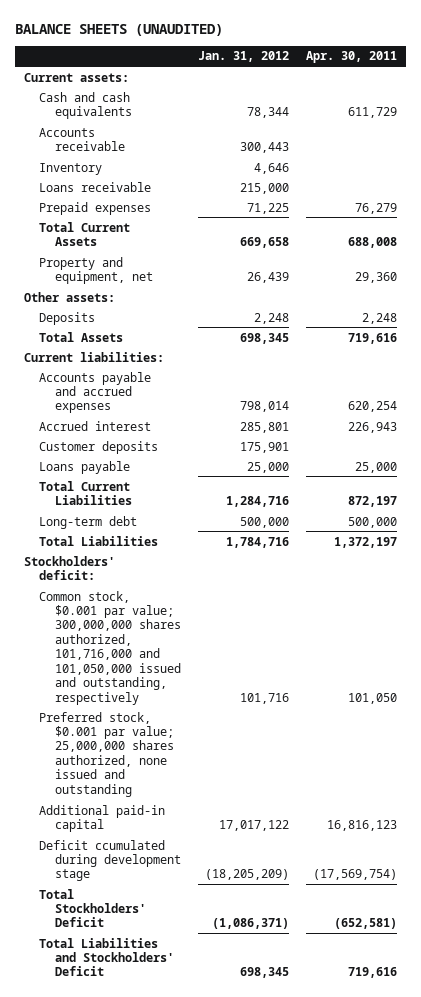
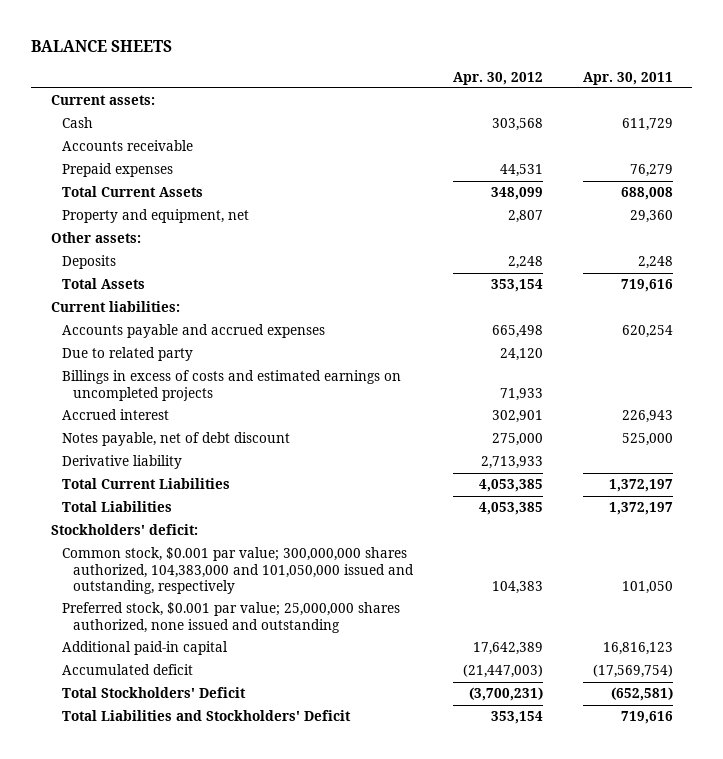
- BALANCE SHEETS (UNAUDITED)
+ BALANCE SHEETS
- | Jan. 31, 2012 | Apr. 30, 2011
+ | Apr. 30, 2012 | Apr. 30, 2011
- Cash and cash equivalents | 78,344 | 611,729
+ Cash | 303,568 | 611,729
- Inventory | 4,646 |
- Loans receivable | 215,000 |
+ Due to related party | 24,120 |
+ Billings in excess of costs and estimated earnings on uncompleted projects | 71,933 |
- Customer deposits | 175,901 |
- Loans payable | 25,000 | 25,000
- Total Current Liabilities | 1,284,716 | 872,197
- Long-term debt | 500,000 | 500,000
+ Notes payable, net of debt discount | 275,000 | 525,000
+ Derivative liability | 2,713,933 |
+ Total Current Liabilities | 4,053,385 | 1,372,197
- Common stock, $0.001 par value; 300,000,000 shares authorized, 101,716,000 and 101,050,000 issued and outstanding, respectively | 101,716 | 101,050
+ Common stock, $0.001 par value; 300,000,000 shares authorized, 104,383,000 and 101,050,000 issued and outstanding, respectively | 104,383 | 101,050
- Deficit ccumulated during development stage | (18,205,209) | (17,569,754)
+ Accumulated deficit | (21,447,003) | (17,569,754)

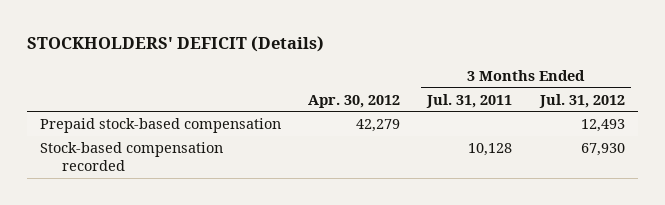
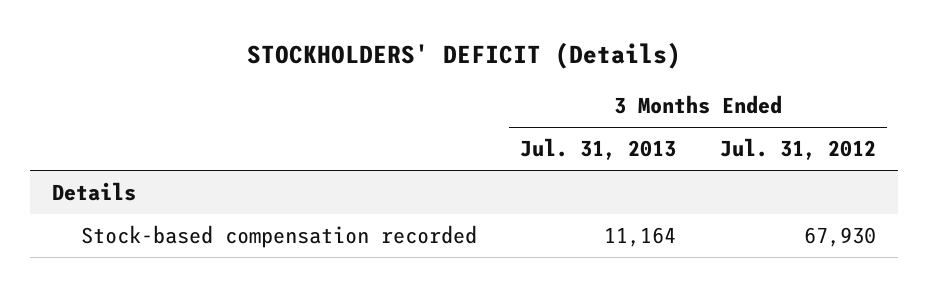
- | Apr. 30, 2012 | 3 Months Ended Jul. 31, 2011 | 3 Months Ended Jul. 31, 2012
+ | 3 Months Ended Jul. 31, 2013 | 3 Months Ended Jul. 31, 2012
- Prepaid stock-based compensation | 42,279 | | 12,493
+ Details

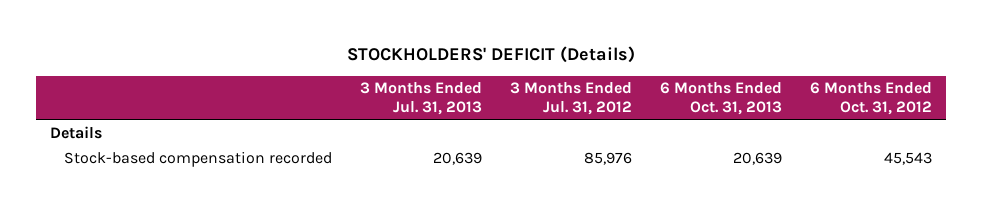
- | 3 Months Ended Jul. 31, 2013 | 3 Months Ended Jul. 31, 2012
+ | 3 Months Ended Jul. 31, 2013 | 3 Months Ended Jul. 31, 2012 | 6 Months Ended Oct. 31, 2013 | 6 Months Ended Oct. 31, 2012
- Stock-based compensation recorded | 11,164 | 67,930
+ Stock-based compensation recorded | 20,639 | 85,976 | 20,639 | 45,543

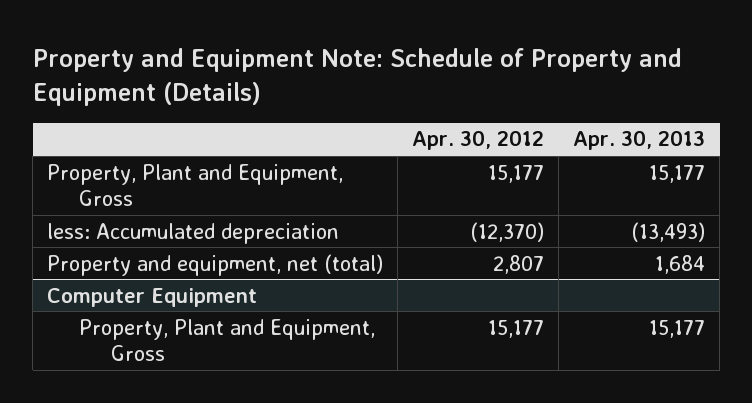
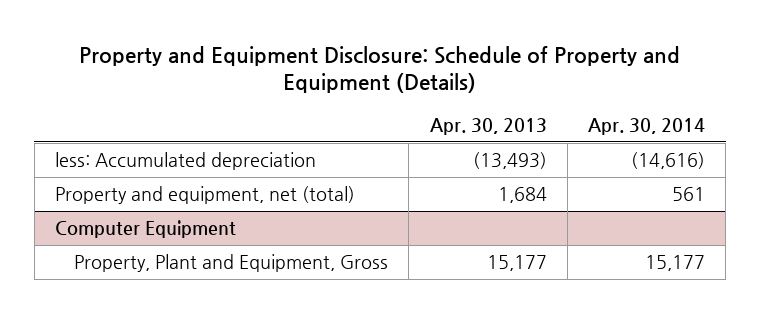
- Property and Equipment Note: Schedule of Property and Equipment (Details)
+ Property and Equipment Disclosure: Schedule of Property and Equipment (Details)
- | Apr. 30, 2012 | Apr. 30, 2013
+ | Apr. 30, 2013 | Apr. 30, 2014
- Property, Plant and Equipment, Gross | 15,177 | 15,177

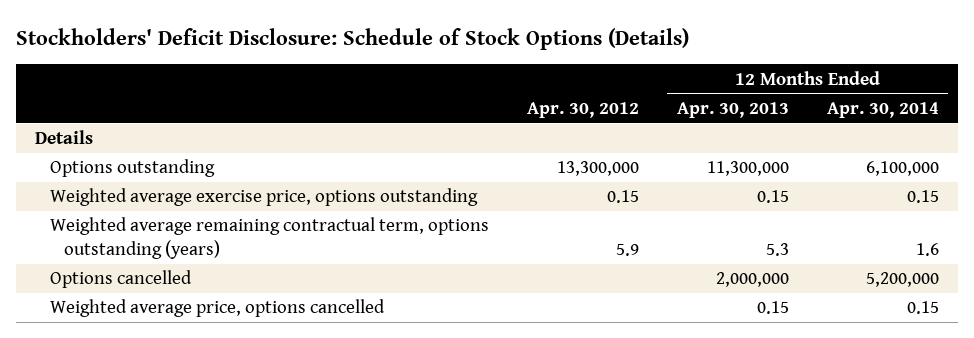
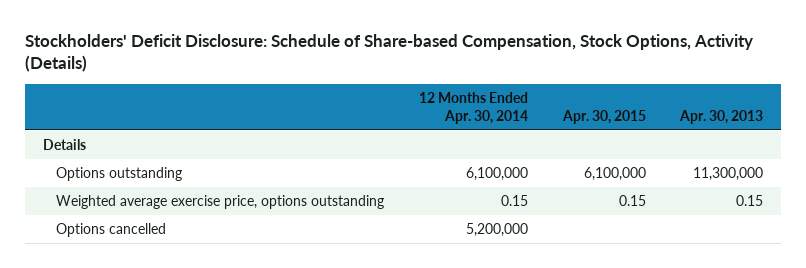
- Stockholders' Deficit Disclosure: Schedule of Stock Options (Details)
+ Stockholders' Deficit Disclosure: Schedule of Share-based Compensation, Stock Options, Activity (Details)
- | Apr. 30, 2012 | 12 Months Ended Apr. 30, 2013 | 12 Months Ended Apr. 30, 2014
+ | 12 Months Ended Apr. 30, 2014 | Apr. 30, 2015 | Apr. 30, 2013
- Weighted average remaining contractual term, options outstanding (years) | 5.9 | 5.3 | 1.6
- Weighted average price, options cancelled | | 0.15 | 0.15

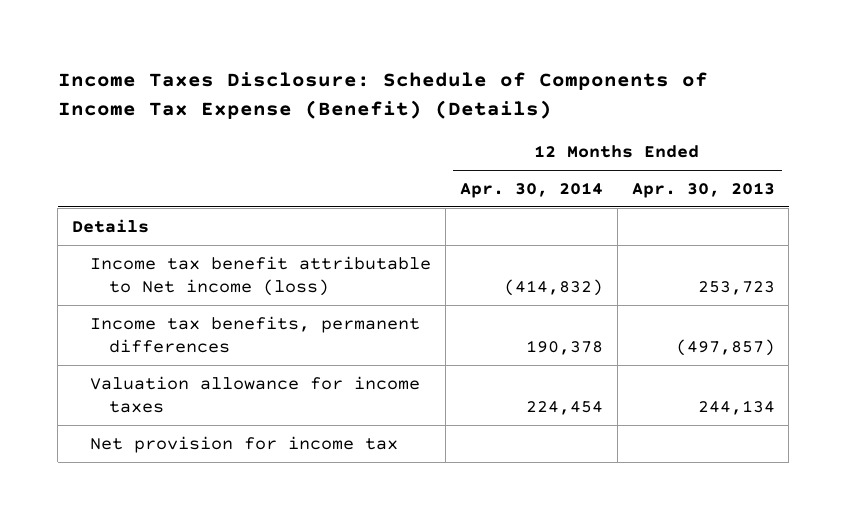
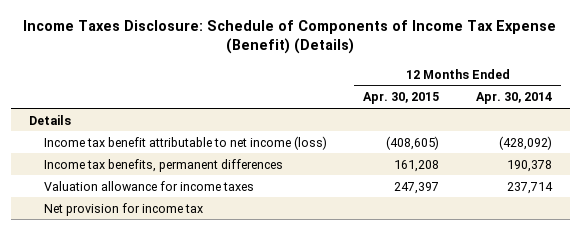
- | 12 Months Ended Apr. 30, 2014 | 12 Months Ended Apr. 30, 2013
+ | 12 Months Ended Apr. 30, 2015 | 12 Months Ended Apr. 30, 2014
- Income tax benefit attributable to Net income (loss) | (414,832) | 253,723
+ Income tax benefit attributable to net income (loss) | (408,605) | (428,092)
- Valuation allowance for income taxes | 224,454 | 244,134
+ Valuation allowance for income taxes | 247,397 | 237,714

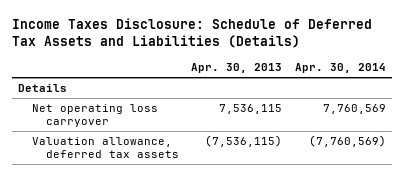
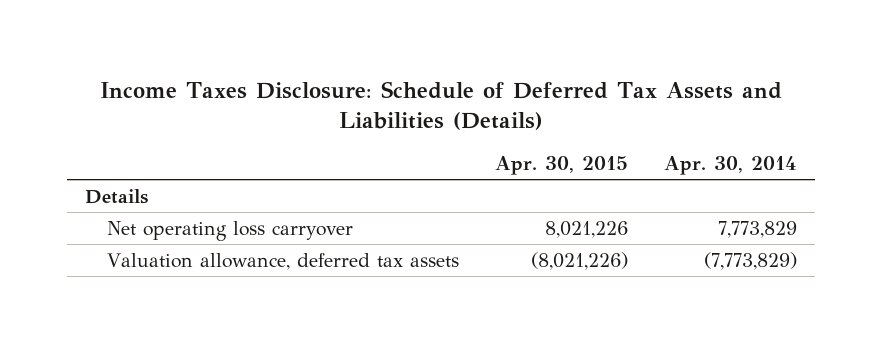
- | Apr. 30, 2013 | Apr. 30, 2014
+ | Apr. 30, 2015 | Apr. 30, 2014
- Net operating loss carryover | 7,536,115 | 7,760,569
- Valuation allowance, deferred tax assets | (7,536,115) | (7,760,569)
+ Net operating loss carryover | 8,021,226 | 7,773,829
+ Valuation allowance, deferred tax assets | (8,021,226) | (7,773,829)

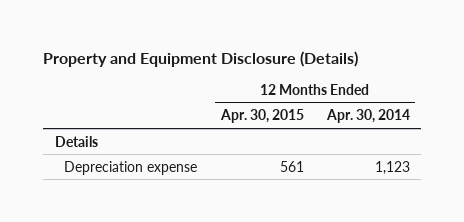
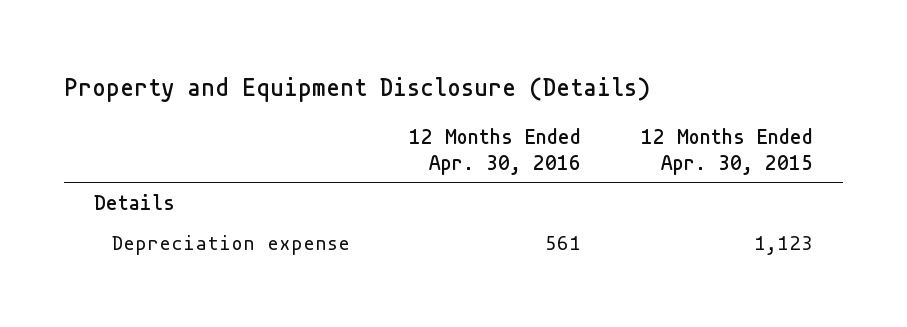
- | 12 Months Ended Apr. 30, 2015 | 12 Months Ended Apr. 30, 2014
+ | 12 Months Ended Apr. 30, 2016 | 12 Months Ended Apr. 30, 2015
- Depreciation expense | 561 | 1,123
+ Depreciation expense | 561 | 1,123

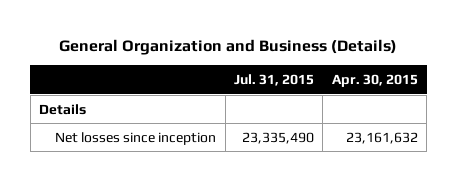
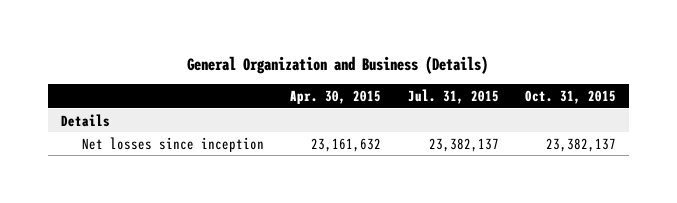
- | Jul. 31, 2015 | Apr. 30, 2015
+ | Apr. 30, 2015 | Jul. 31, 2015 | Oct. 31, 2015
- Net losses since inception | 23,335,490 | 23,161,632
+ Net losses since inception | 23,161,632 | 23,382,137 | 23,382,137

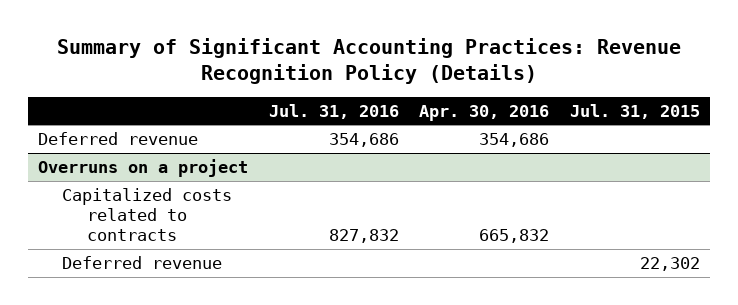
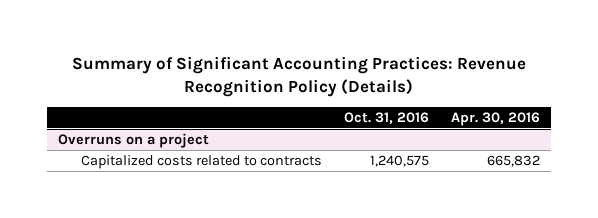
- | Jul. 31, 2016 | Apr. 30, 2016 | Jul. 31, 2015
+ | Oct. 31, 2016 | Apr. 30, 2016
- Deferred revenue | 354,686 | 354,686 |
@ Overruns on a project
- Deferred revenue | | | 22,302

